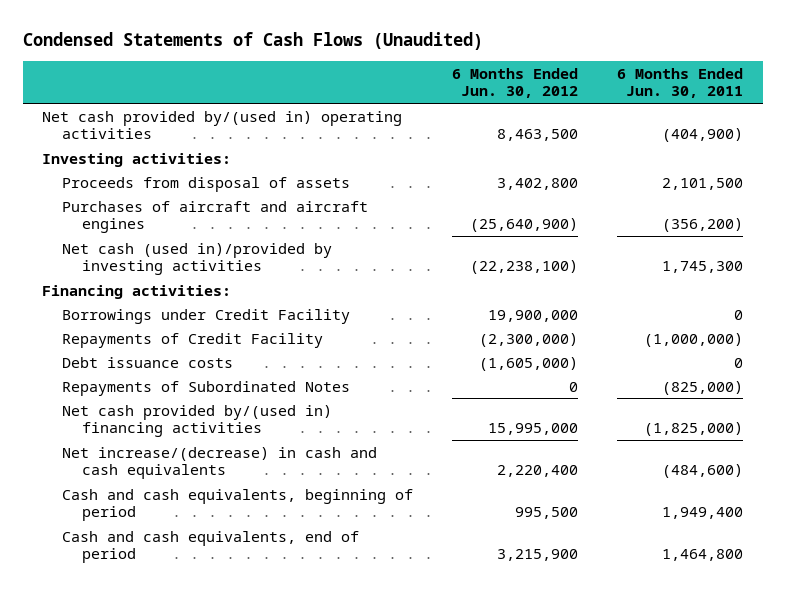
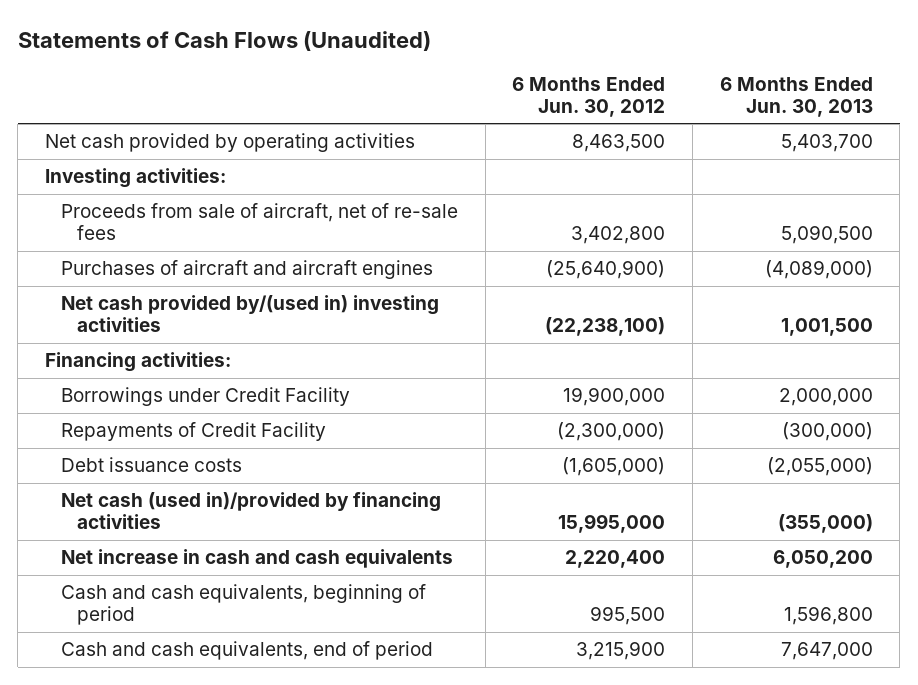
- Condensed Statements of Cash Flows (Unaudited)
+ Statements of Cash Flows (Unaudited)
- | 6 Months Ended Jun. 30, 2012 | 6 Months Ended Jun. 30, 2011
+ | 6 Months Ended Jun. 30, 2012 | 6 Months Ended Jun. 30, 2013
- Net cash provided by/(used in) operating activities | 8,463,500 | (404,900)
+ Net cash provided by operating activities | 8,463,500 | 5,403,700
- Proceeds from disposal of assets | 3,402,800 | 2,101,500
+ Proceeds from sale of aircraft, net of re-sale fees | 3,402,800 | 5,090,500
- Net cash (used in)/provided by investing activities | (22,238,100) | 1,745,300
+ Net cash provided by/(used in) investing activities | (22,238,100) | 1,001,500
- Repayments of Subordinated Notes | 0 | (825,000)
- Net cash provided by/(used in) financing activities | 15,995,000 | (1,825,000)
- Net increase/(decrease) in cash and cash equivalents | 2,220,400 | (484,600)
+ Net cash (used in)/provided by financing activities | 15,995,000 | (355,000)
+ Net increase in cash and cash equivalents | 2,220,400 | 6,050,200

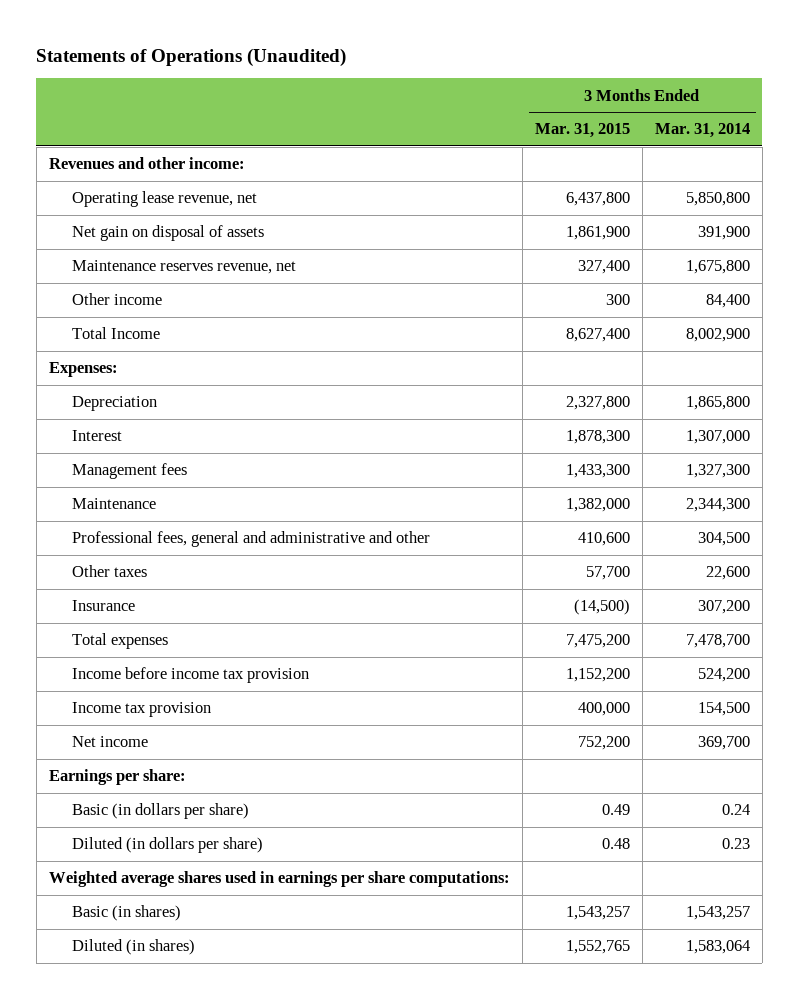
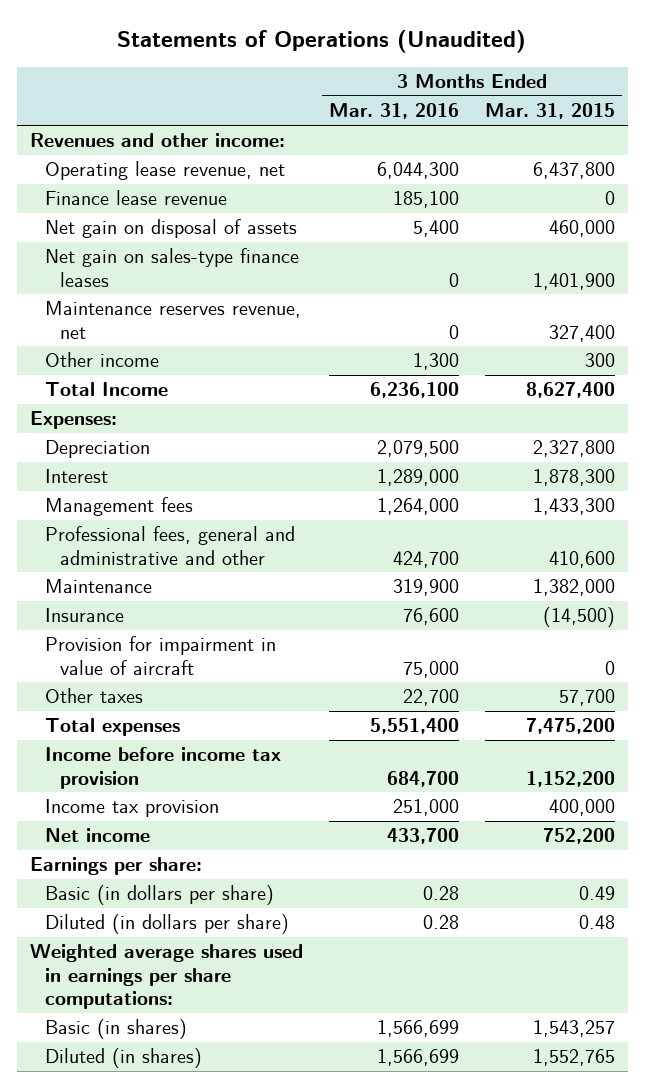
- | 3 Months Ended Mar. 31, 2015 | 3 Months Ended Mar. 31, 2014
+ | 3 Months Ended Mar. 31, 2016 | 3 Months Ended Mar. 31, 2015
- Net gain on disposal of assets | 1,861,900 | 391,900
+ Finance lease revenue | 185,100 | 0
+ Net gain on disposal of assets | 5,400 | 460,000
+ Net gain on sales-type finance leases | 0 | 1,401,900
moved down: Maintenance | 319,900 | 1,382,000
+ Provision for impairment in value of aircraft | 75,000 | 0
moved down: Other taxes | 22,700 | 57,700

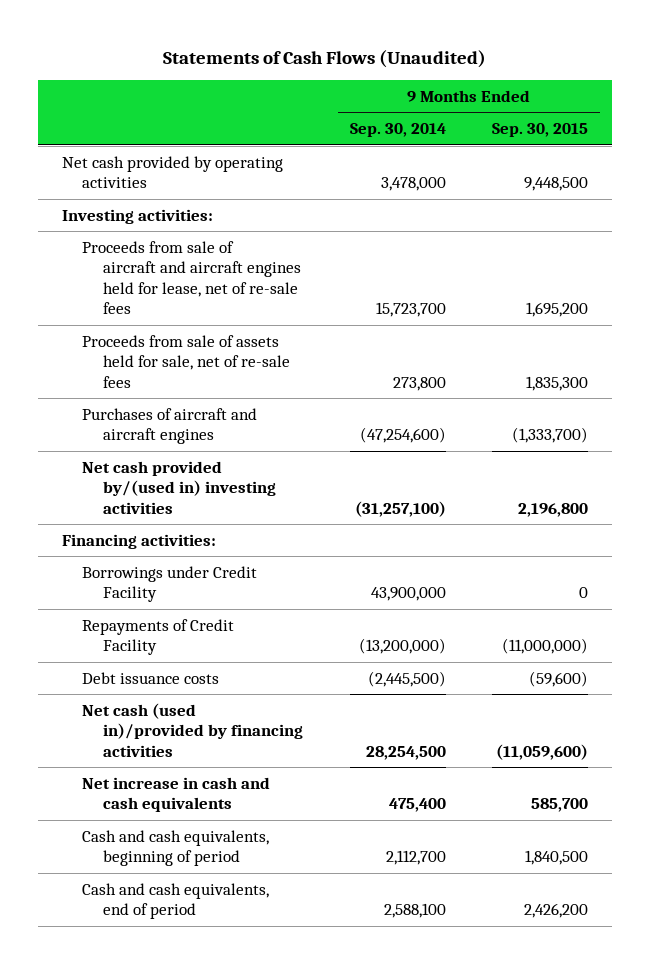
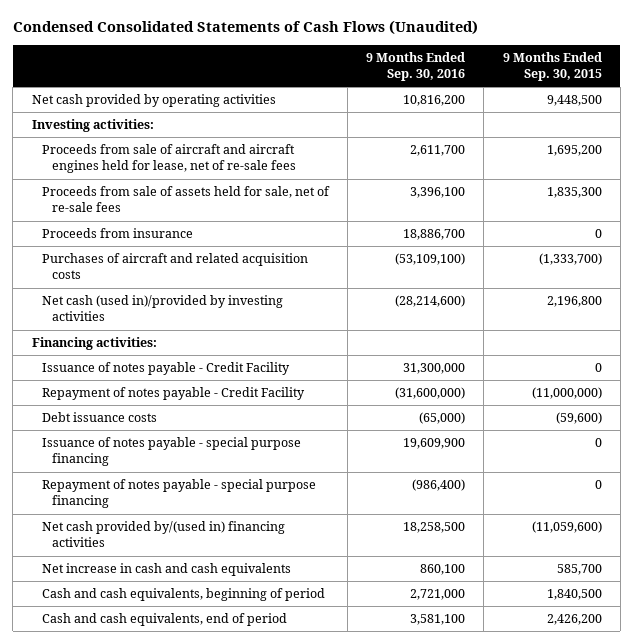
- Statements of Cash Flows (Unaudited)
+ Condensed Consolidated Statements of Cash Flows (Unaudited)
- | 9 Months Ended Sep. 30, 2014 | 9 Months Ended Sep. 30, 2015
+ | 9 Months Ended Sep. 30, 2016 | 9 Months Ended Sep. 30, 2015
- Purchases of aircraft and aircraft engines | (47,254,600) | (1,333,700)
- Net cash provided by/(used in) investing activities | (31,257,100) | 2,196,800
+ Proceeds from insurance | 18,886,700 | 0
+ Purchases of aircraft and related acquisition costs | (53,109,100) | (1,333,700)
+ Net cash (used in)/provided by investing activities | (28,214,600) | 2,196,800
- Borrowings under Credit Facility | 43,900,000 | 0
- Repayments of Credit Facility | (13,200,000) | (11,000,000)
+ Issuance of notes payable - Credit Facility | 31,300,000 | 0
+ Repayment of notes payable - Credit Facility | (31,600,000) | (11,000,000)
- Net cash (used in)/provided by financing activities | 28,254,500 | (11,059,600)
+ Issuance of notes payable - special purpose financing | 19,609,900 | 0
+ Repayment of notes payable - special purpose financing | (986,400) | 0
+ Net cash provided by/(used in) financing activities | 18,258,500 | (11,059,600)

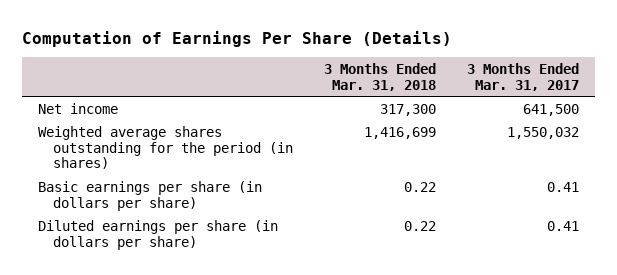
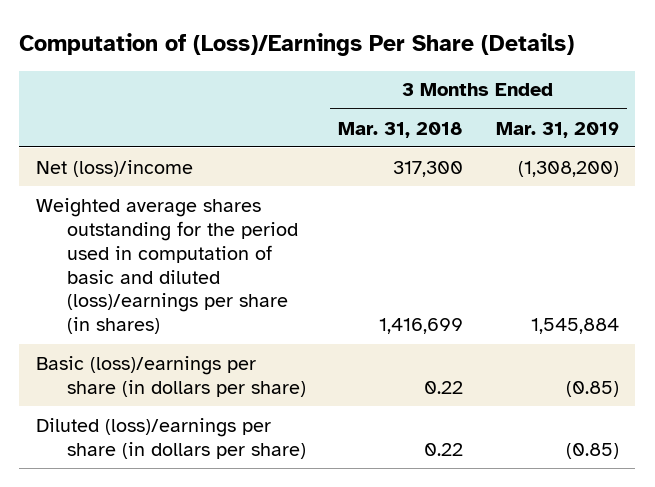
- Computation of Earnings Per Share (Details)
+ Computation of (Loss)/Earnings Per Share (Details)
- | 3 Months Ended Mar. 31, 2018 | 3 Months Ended Mar. 31, 2017
+ | 3 Months Ended Mar. 31, 2018 | 3 Months Ended Mar. 31, 2019
- Net income | 317,300 | 641,500
- Weighted average shares outstanding for the period (in shares) | 1,416,699 | 1,550,032
- Basic earnings per share (in dollars per share) | 0.22 | 0.41
- Diluted earnings per share (in dollars per share) | 0.22 | 0.41
+ Net (loss)/income | 317,300 | (1,308,200)
+ Weighted average shares outstanding for the period used in computation of basic and diluted (loss)/earnings per share (in shares) | 1,416,699 | 1,545,884
+ Basic (loss)/earnings per share (in dollars per share) | 0.22 | (0.85)
+ Diluted (loss)/earnings per share (in dollars per share) | 0.22 | (0.85)

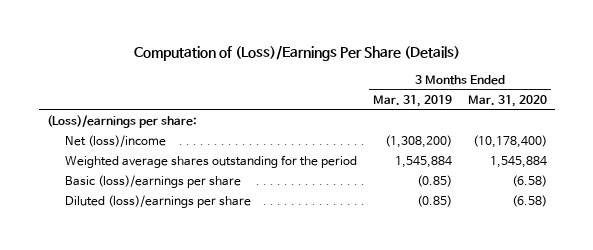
- | 3 Months Ended Mar. 31, 2018 | 3 Months Ended Mar. 31, 2019
+ | 3 Months Ended Mar. 31, 2019 | 3 Months Ended Mar. 31, 2020
+ (Loss)/earnings per share:
- Weighted average shares outstanding for the period used in computation of basic and diluted (loss)/earnings per share (in shares) | 1,416,699 | 1,545,884
- Basic (loss)/earnings per share (in dollars per share) | 0.22 | (0.85)
- Diluted (loss)/earnings per share (in dollars per share) | 0.22 | (0.85)
+ Weighted average shares outstanding for the period | 1,545,884 | 1,545,884
+ Basic (loss)/earnings per share | (0.85) | (6.58)
+ Diluted (loss)/earnings per share | (0.85) | (6.58)

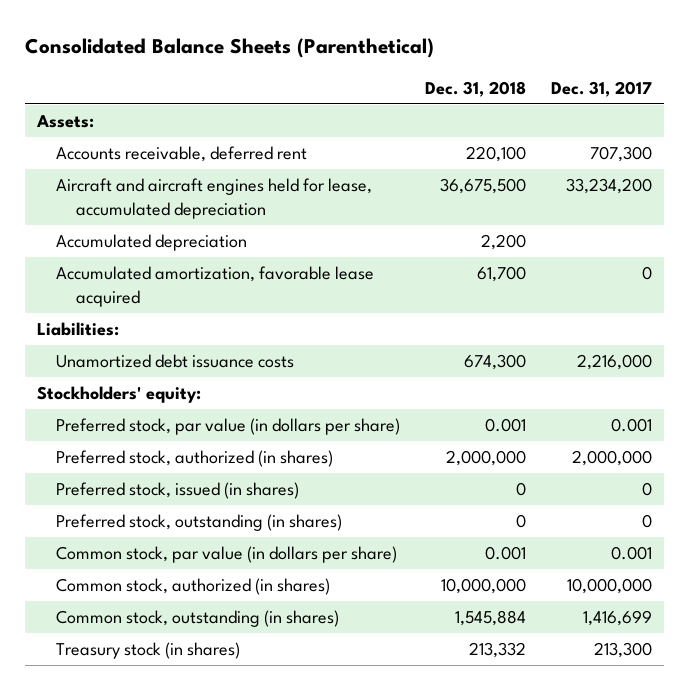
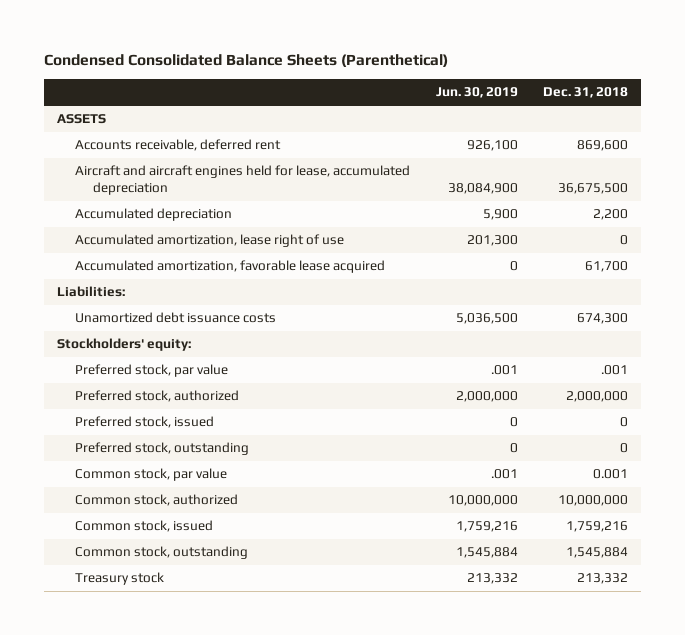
- Consolidated Balance Sheets (Parenthetical)
+ Condensed Consolidated Balance Sheets (Parenthetical)
- | Dec. 31, 2018 | Dec. 31, 2017
+ | Jun. 30, 2019 | Dec. 31, 2018
- Assets:
- Accounts receivable, deferred rent | 220,100 | 707,300
+ ASSETS
+ Accounts receivable, deferred rent | 926,100 | 869,600
+ Accumulated amortization, lease right of use | 201,300 | 0
- Preferred stock, par value (in dollars per share) | 0.001 | 0.001
- Preferred stock, authorized (in shares) | 2,000,000 | 2,000,000
- Preferred stock, issued (in shares) | 0 | 0
- Preferred stock, outstanding (in shares) | 0 | 0
- Common stock, par value (in dollars per share) | 0.001 | 0.001
- Common stock, authorized (in shares) | 10,000,000 | 10,000,000
- Common stock, outstanding (in shares) | 1,545,884 | 1,416,699
- Treasury stock (in shares) | 213,332 | 213,300
+ Preferred stock, par value | .001 | .001
+ Preferred stock, authorized | 2,000,000 | 2,000,000
+ Preferred stock, issued | 0 | 0
+ Preferred stock, outstanding | 0 | 0
+ Common stock, par value | .001 | 0.001
+ Common stock, authorized | 10,000,000 | 10,000,000
+ Common stock, issued | 1,759,216 | 1,759,216
+ Common stock, outstanding | 1,545,884 | 1,545,884
+ Treasury stock | 213,332 | 213,332

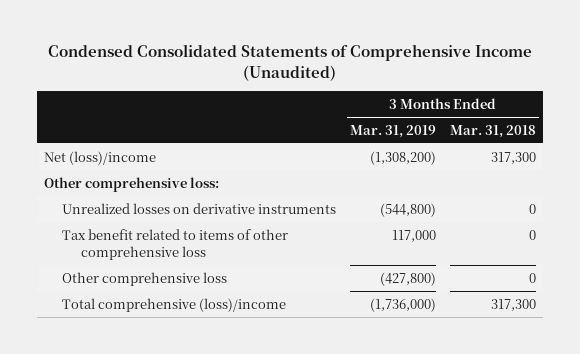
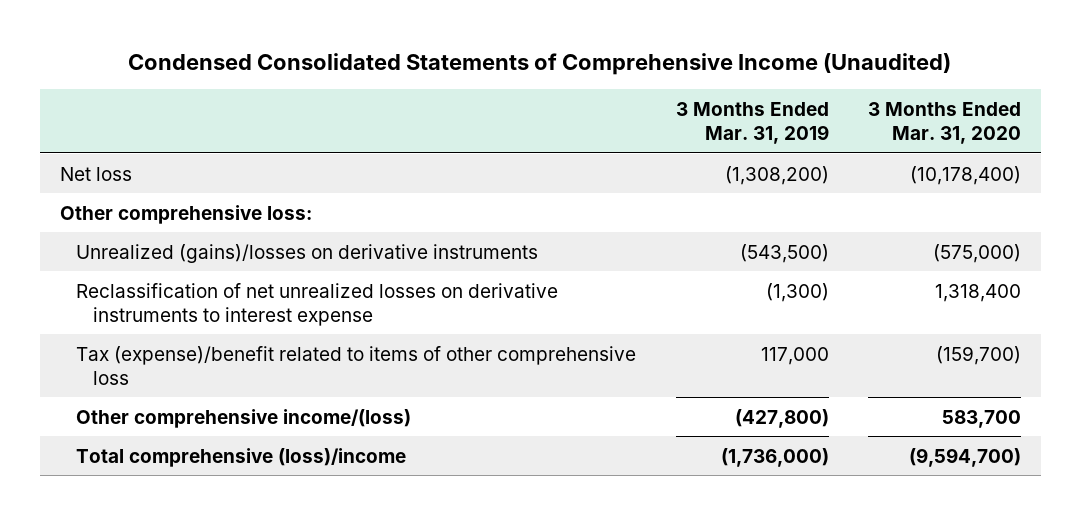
- | 3 Months Ended Mar. 31, 2019 | 3 Months Ended Mar. 31, 2018
+ | 3 Months Ended Mar. 31, 2019 | 3 Months Ended Mar. 31, 2020
- Net (loss)/income | (1,308,200) | 317,300
+ Net loss | (1,308,200) | (10,178,400)
- Unrealized losses on derivative instruments | (544,800) | 0
- Tax benefit related to items of other comprehensive loss | 117,000 | 0
- Other comprehensive loss | (427,800) | 0
+ Unrealized (gains)/losses on derivative instruments | (543,500) | (575,000)
+ Reclassification of net unrealized losses on derivative instruments to interest expense | (1,300) | 1,318,400
+ Tax (expense)/benefit related to items of other comprehensive loss | 117,000 | (159,700)
+ Other comprehensive income/(loss) | (427,800) | 583,700

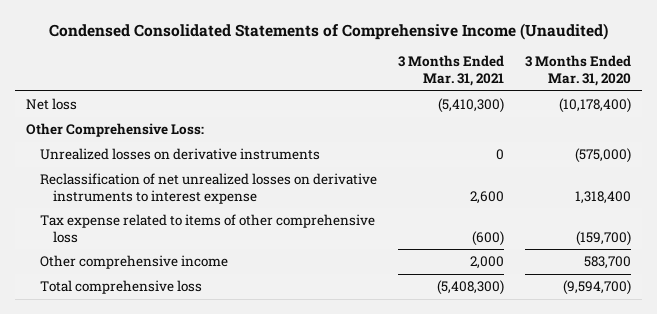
- | 3 Months Ended Mar. 31, 2019 | 3 Months Ended Mar. 31, 2020
+ | 3 Months Ended Mar. 31, 2021 | 3 Months Ended Mar. 31, 2020
- Other comprehensive loss:
- Unrealized (gains)/losses on derivative instruments | (543,500) | (575,000)
+ Other Comprehensive Loss:
+ Unrealized losses on derivative instruments | 0 | (575,000)
- Tax (expense)/benefit related to items of other comprehensive loss | 117,000 | (159,700)
- Other comprehensive income/(loss) | (427,800) | 583,700
- Total comprehensive (loss)/income | (1,736,000) | (9,594,700)
+ Tax expense related to items of other comprehensive loss | (600) | (159,700)
+ Other comprehensive income | 2,000 | 583,700
+ Total comprehensive loss | (5,408,300) | (9,594,700)

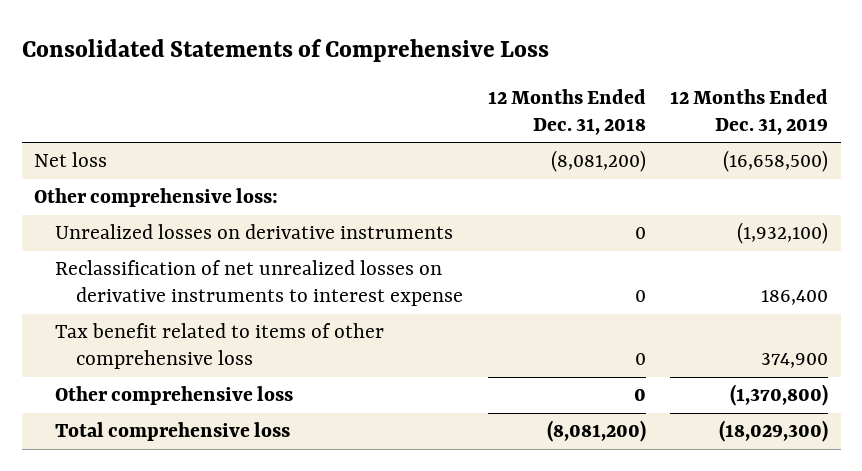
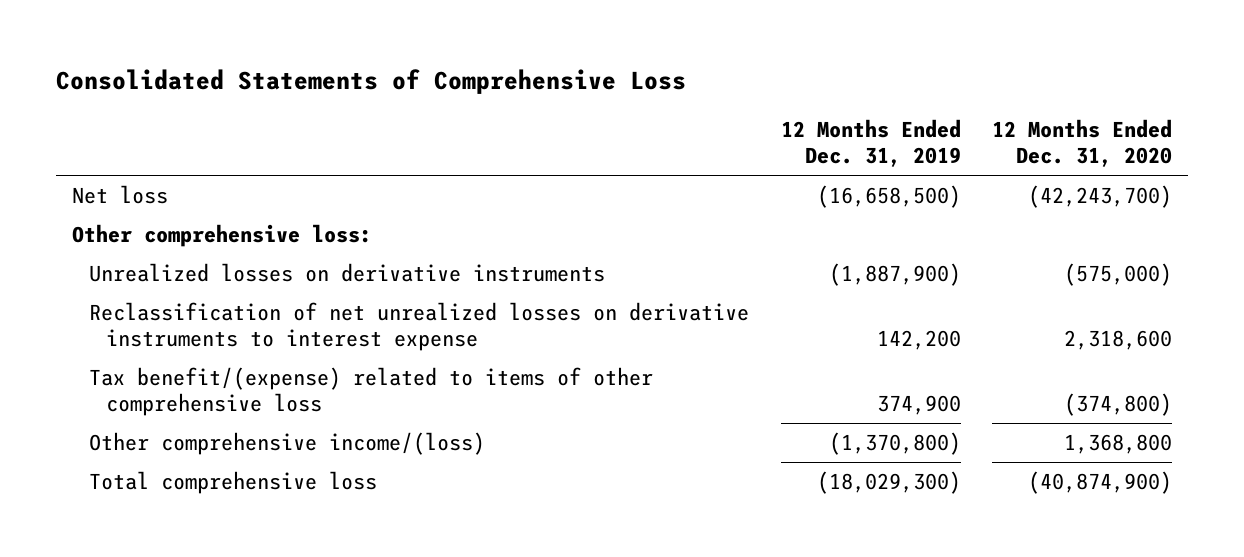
- | 12 Months Ended Dec. 31, 2018 | 12 Months Ended Dec. 31, 2019
+ | 12 Months Ended Dec. 31, 2019 | 12 Months Ended Dec. 31, 2020
- Unrealized losses on derivative instruments | 0 | (1,932,100)
- Reclassification of net unrealized losses on derivative instruments to interest expense | 0 | 186,400
- Tax benefit related to items of other comprehensive loss | 0 | 374,900
- Other comprehensive loss | 0 | (1,370,800)
+ Unrealized losses on derivative instruments | (1,887,900) | (575,000)
+ Reclassification of net unrealized losses on derivative instruments to interest expense | 142,200 | 2,318,600
+ Tax benefit/(expense) related to items of other comprehensive loss | 374,900 | (374,800)
+ Other comprehensive income/(loss) | (1,370,800) | 1,368,800

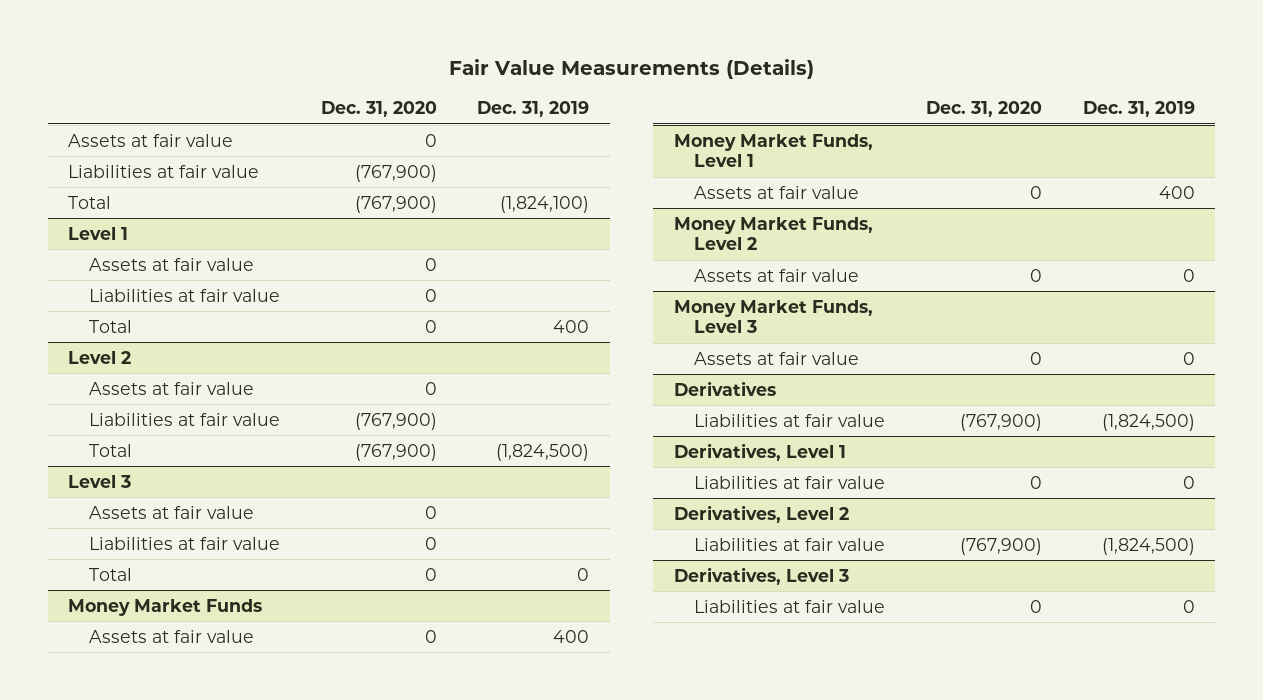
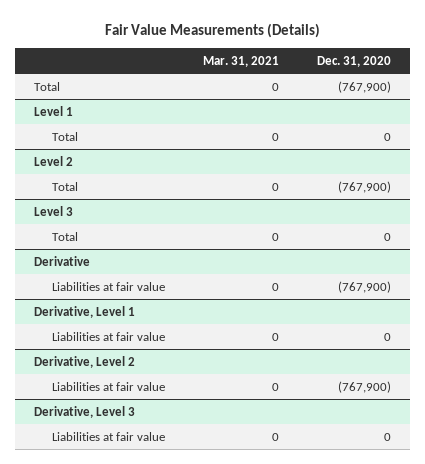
- | Dec. 31, 2020 | Dec. 31, 2019
+ | Mar. 31, 2021 | Dec. 31, 2020
- Assets at fair value | 0 |
- Liabilities at fair value | (767,900) |
@ Level 1
- Assets at fair value | 0 |
- Liabilities at fair value | 0 |
@ Level 2
- Assets at fair value | 0 |
- Liabilities at fair value | (767,900) |
@ Level 3
- Assets at fair value | 0 |
- Liabilities at fair value | 0 |
- Money Market Funds
- Assets at fair value | 0 | 400
- Money Market Funds, Level 1
- Assets at fair value | 0 | 400
- Money Market Funds, Level 2
- Assets at fair value | 0 | 0
- Money Market Funds, Level 3
- Assets at fair value | 0 | 0
- Derivatives
+ Derivative
- Derivatives, Level 1
+ Derivative, Level 1
- Derivatives, Level 2
+ Derivative, Level 2
- Derivatives, Level 3
+ Derivative, Level 3

